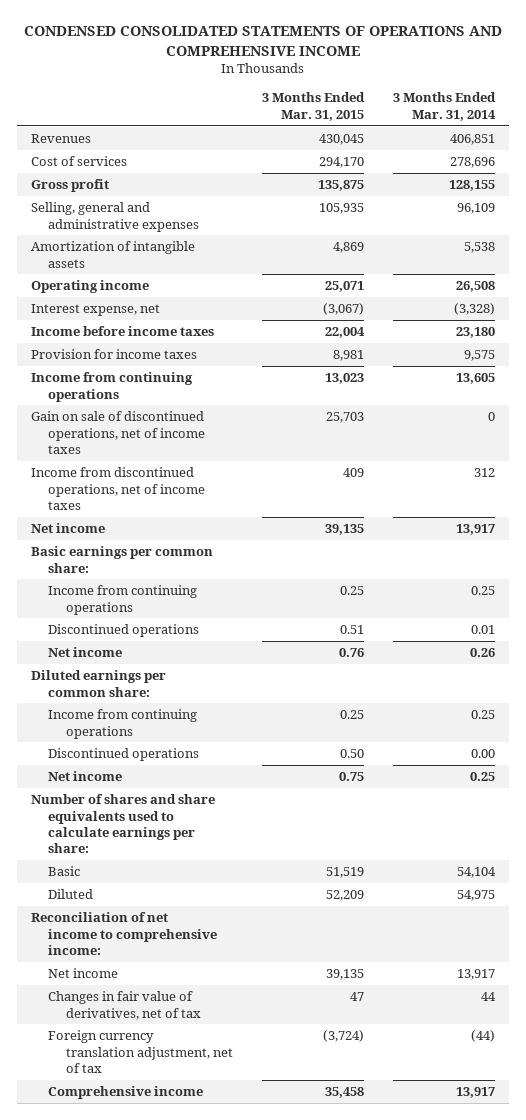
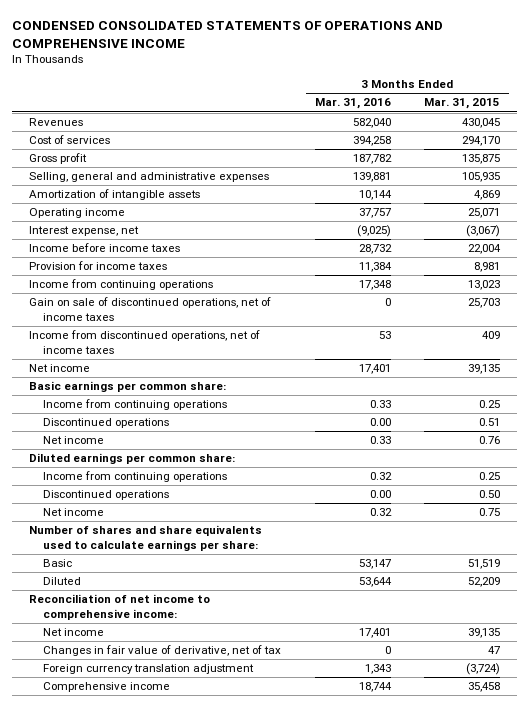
- | 3 Months Ended Mar. 31, 2015 | 3 Months Ended Mar. 31, 2014
+ | 3 Months Ended Mar. 31, 2016 | 3 Months Ended Mar. 31, 2015
- Changes in fair value of derivatives, net of tax | 47 | 44
- Foreign currency translation adjustment, net of tax | (3,724) | (44)
+ Changes in fair value of derivative, net of tax | 0 | 47
+ Foreign currency translation adjustment | 1,343 | (3,724)

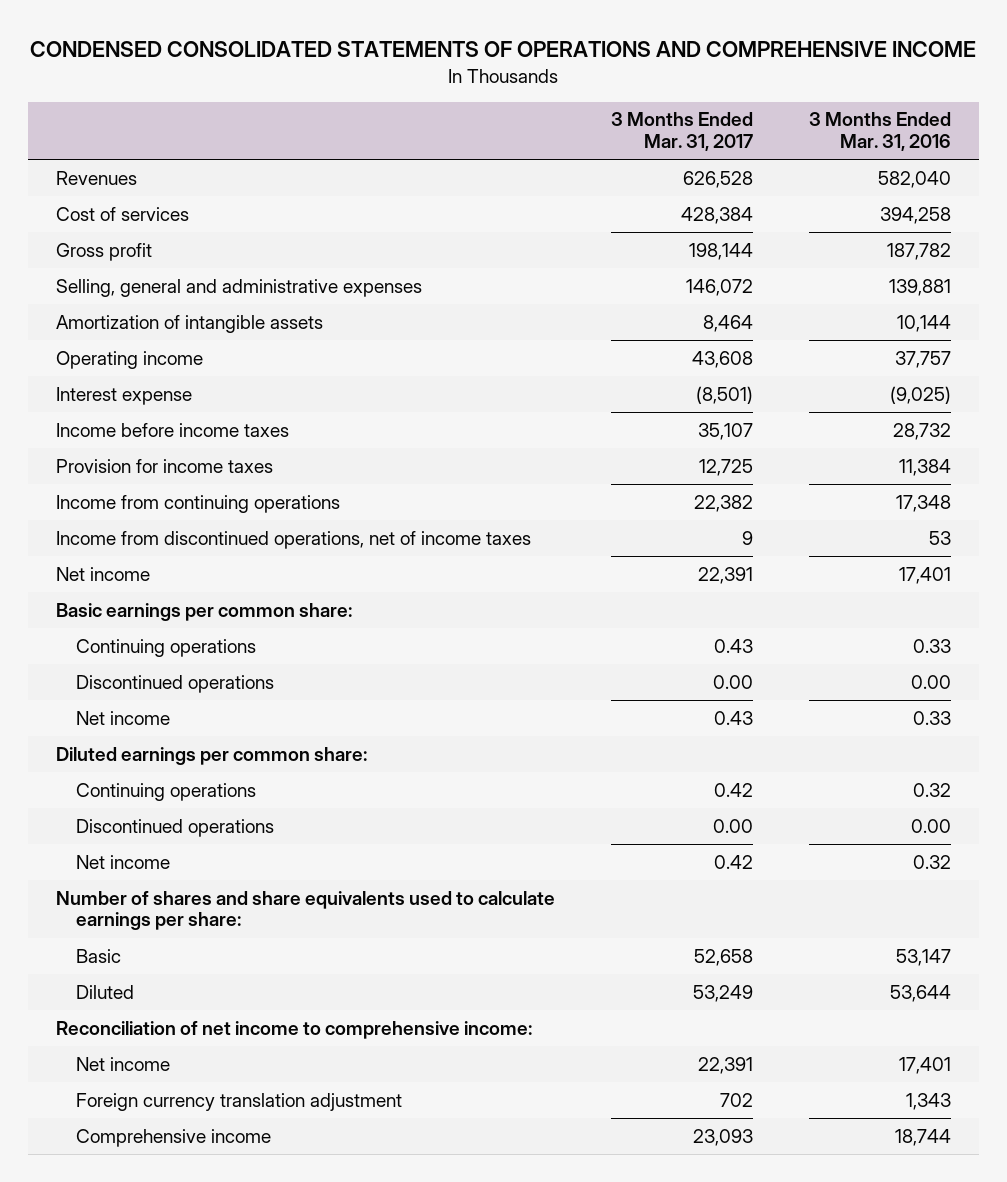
- | 3 Months Ended Mar. 31, 2016 | 3 Months Ended Mar. 31, 2015
+ | 3 Months Ended Mar. 31, 2017 | 3 Months Ended Mar. 31, 2016
- Interest expense, net | (9,025) | (3,067)
+ Interest expense | (8,501) | (9,025)
- Gain on sale of discontinued operations, net of income taxes | 0 | 25,703
- Income from continuing operations | 0.33 | 0.25
+ Continuing operations | 0.43 | 0.33
- Income from continuing operations | 0.32 | 0.25
+ Continuing operations | 0.42 | 0.32
- Changes in fair value of derivative, net of tax | 0 | 47

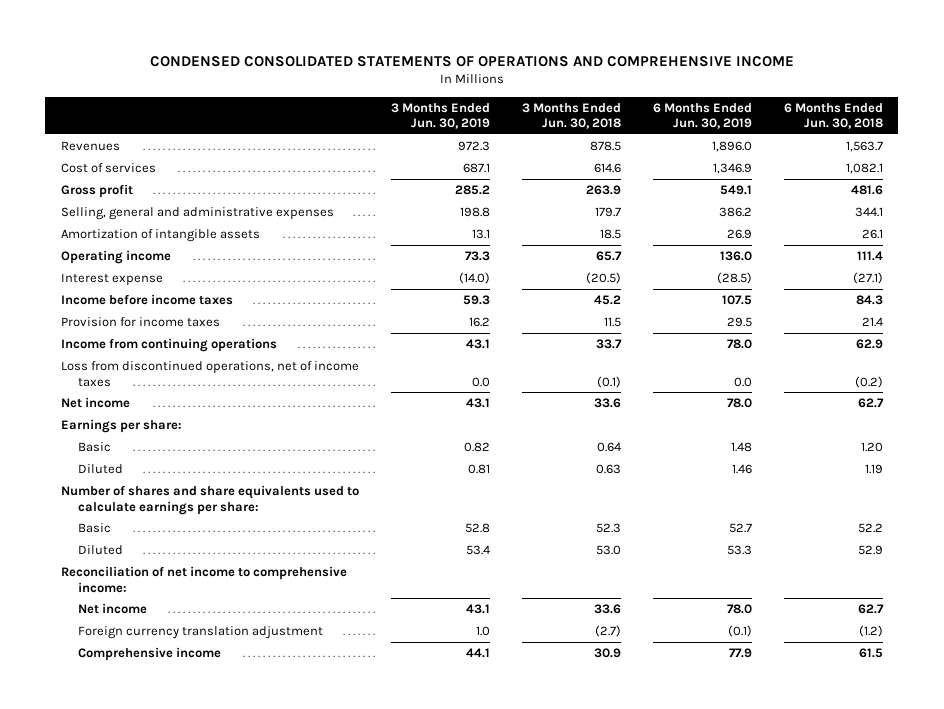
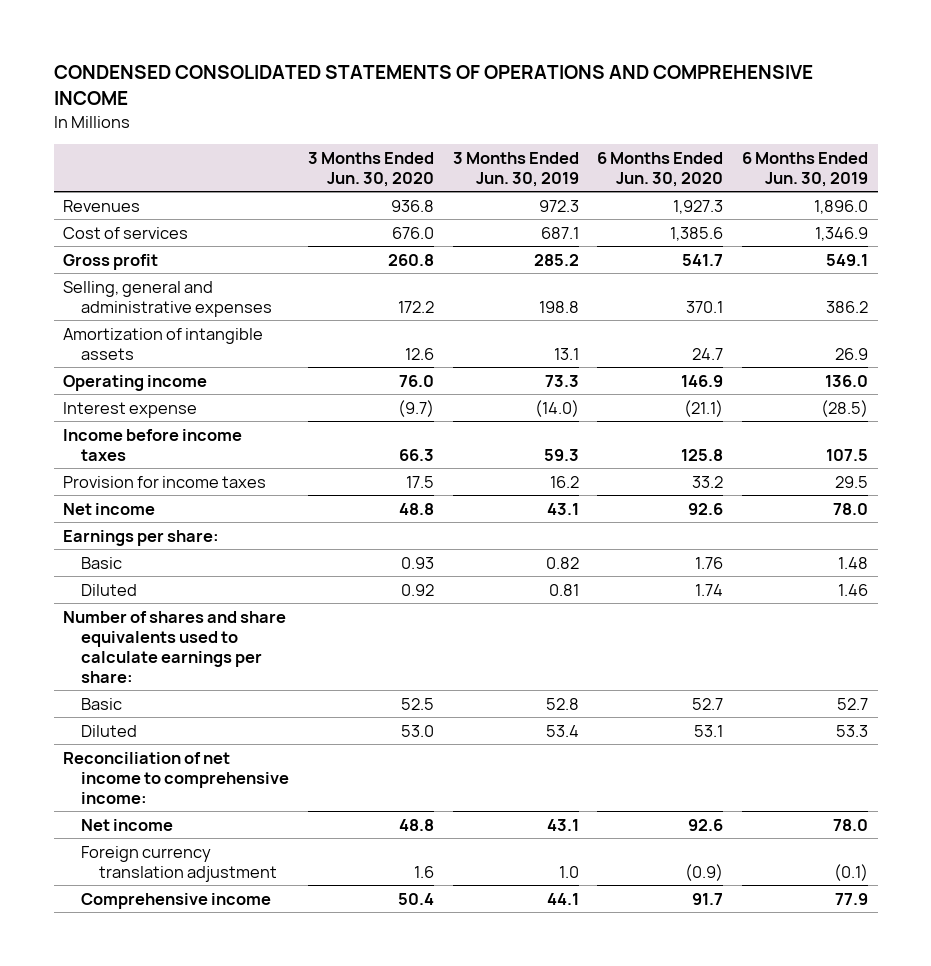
- | 3 Months Ended Jun. 30, 2019 | 3 Months Ended Jun. 30, 2018 | 6 Months Ended Jun. 30, 2019 | 6 Months Ended Jun. 30, 2018
+ | 3 Months Ended Jun. 30, 2020 | 3 Months Ended Jun. 30, 2019 | 6 Months Ended Jun. 30, 2020 | 6 Months Ended Jun. 30, 2019
- Income from continuing operations | 43.1 | 33.7 | 78.0 | 62.9
- Loss from discontinued operations, net of income taxes | 0.0 | (0.1) | 0.0 | (0.2)

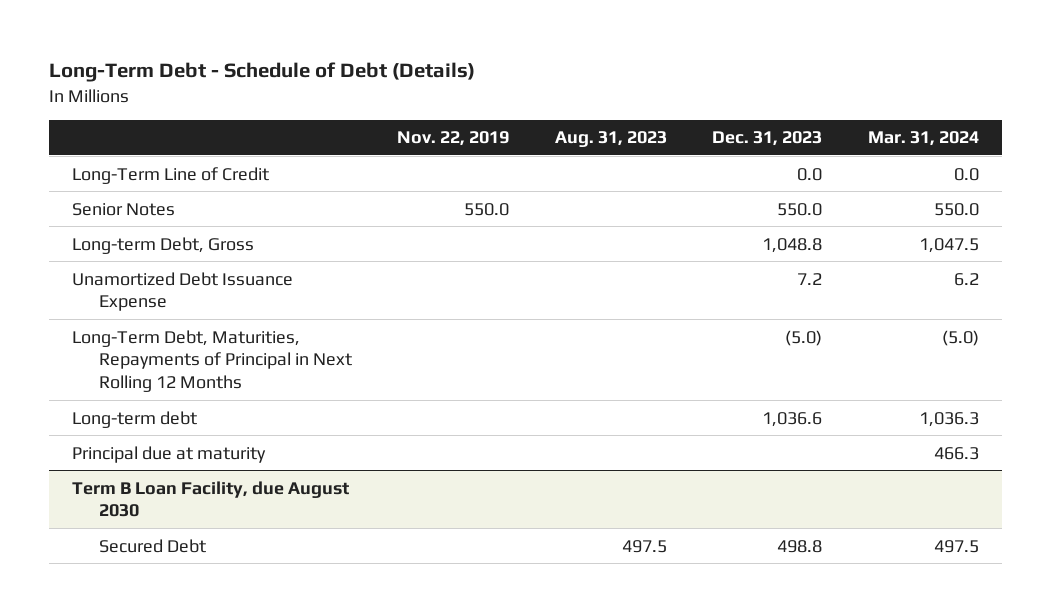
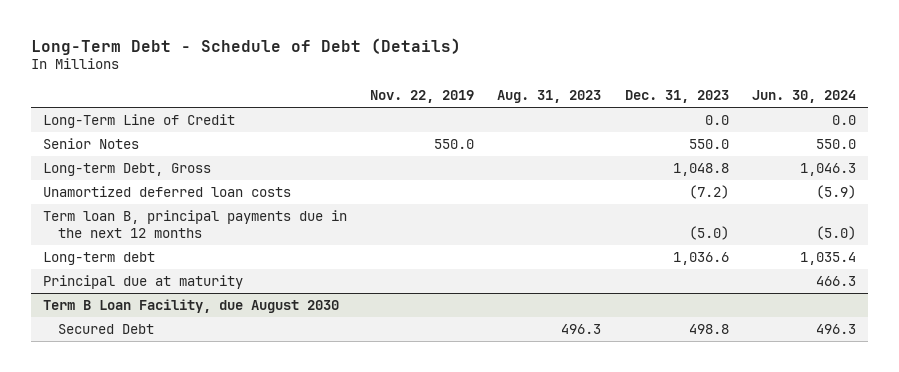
- | Nov. 22, 2019 | Aug. 31, 2023 | Dec. 31, 2023 | Mar. 31, 2024
+ | Nov. 22, 2019 | Aug. 31, 2023 | Dec. 31, 2023 | Jun. 30, 2024
- Unamortized Debt Issuance Expense | | | 7.2 | 6.2
- Long-Term Debt, Maturities, Repayments of Principal in Next Rolling 12 Months | | | (5.0) | (5.0)
+ Unamortized deferred loan costs | | | (7.2) | (5.9)
+ Term loan B, principal payments due in the next 12 months | | | (5.0) | (5.0)
@ Term B Loan Facility, due August 2030
- Secured Debt | | 497.5 | 498.8 | 497.5
+ Secured Debt | | 496.3 | 498.8 | 496.3

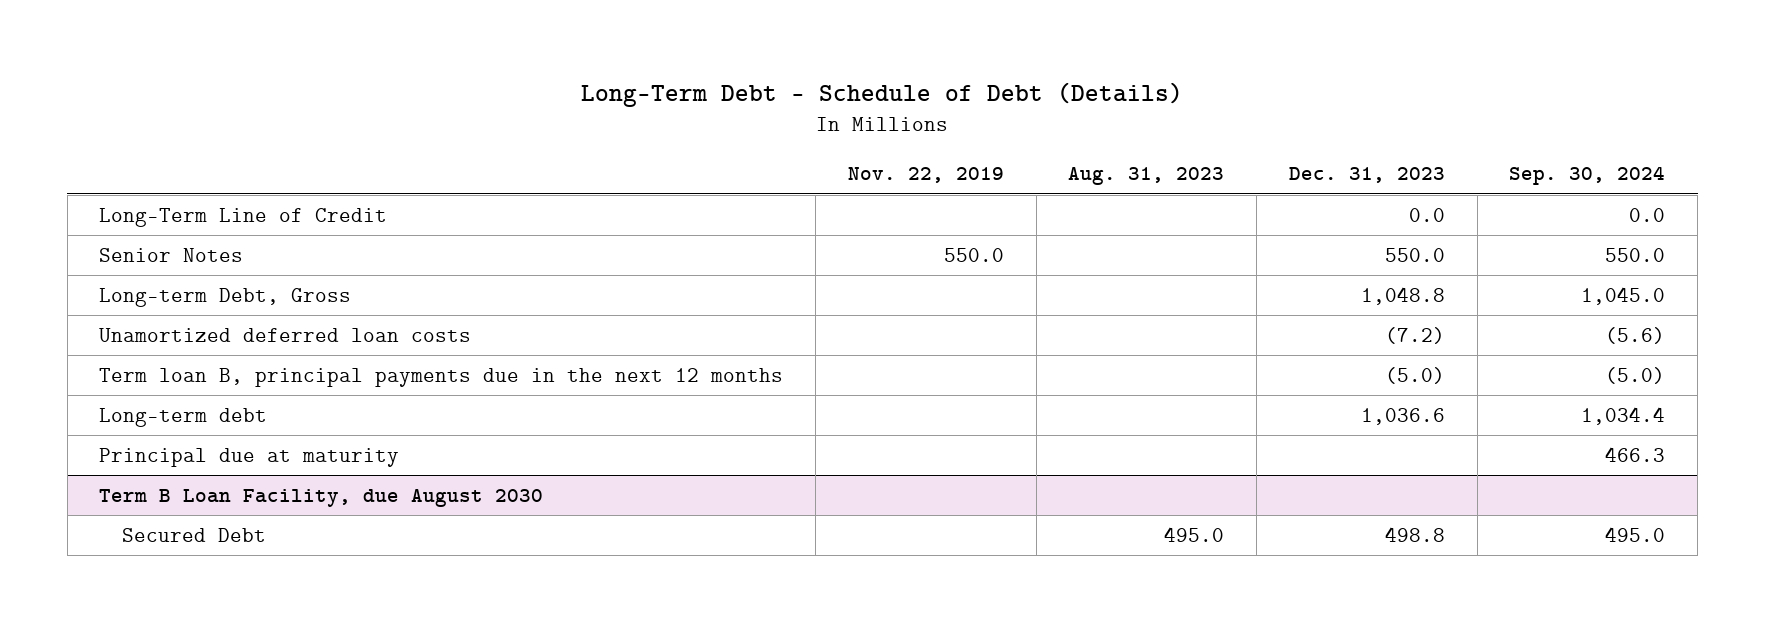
- | Nov. 22, 2019 | Aug. 31, 2023 | Dec. 31, 2023 | Jun. 30, 2024
+ | Nov. 22, 2019 | Aug. 31, 2023 | Dec. 31, 2023 | Sep. 30, 2024
@ Term B Loan Facility, due August 2030
- Secured Debt | | 496.3 | 498.8 | 496.3
+ Secured Debt | | 495.0 | 498.8 | 495.0

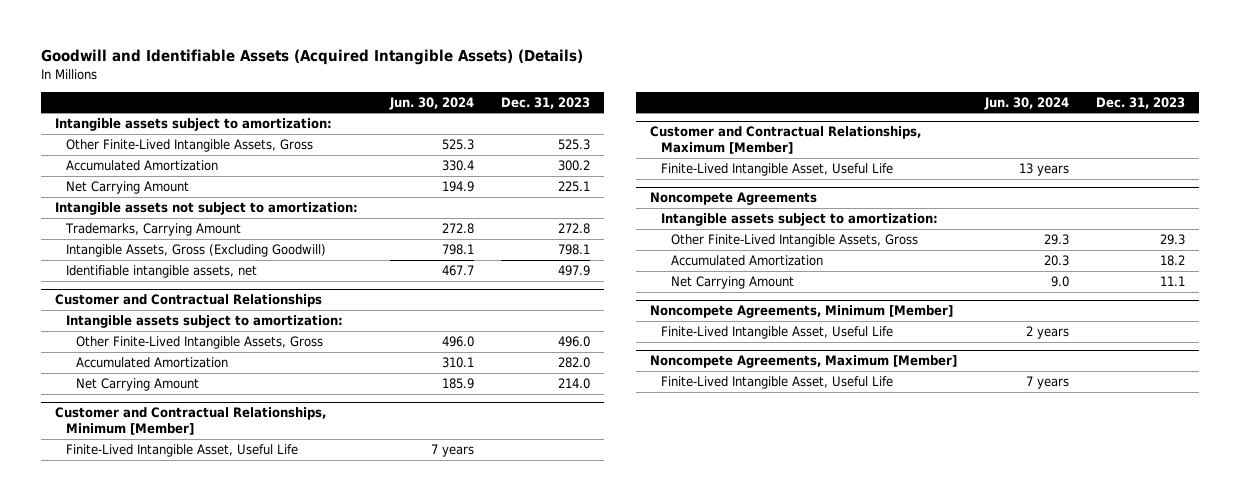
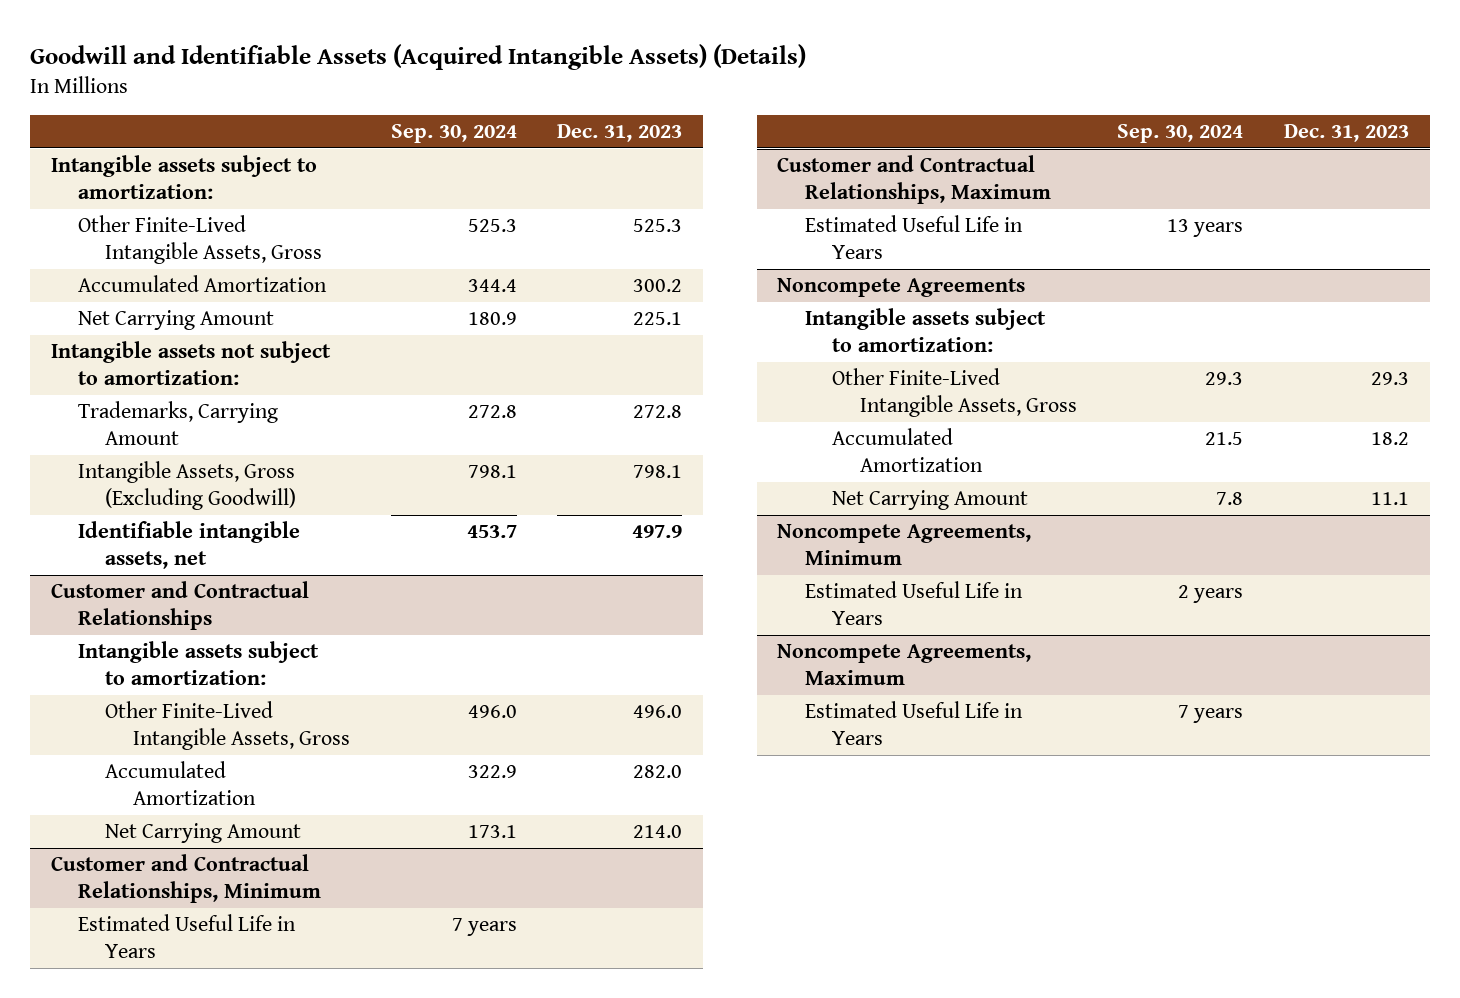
- | Jun. 30, 2024 | Dec. 31, 2023
+ | Sep. 30, 2024 | Dec. 31, 2023
- Customer and Contractual Relationships, Minimum [Member]
- Finite-Lived Intangible Asset, Useful Life | 7 years |
- Customer and Contractual Relationships, Maximum [Member]
- Finite-Lived Intangible Asset, Useful Life | 13 years |
+ Customer and Contractual Relationships, Minimum
+ Estimated Useful Life in Years | 7 years |
+ Customer and Contractual Relationships, Maximum
+ Estimated Useful Life in Years | 13 years |
- Noncompete Agreements, Minimum [Member]
- Finite-Lived Intangible Asset, Useful Life | 2 years |
- Noncompete Agreements, Maximum [Member]
- Finite-Lived Intangible Asset, Useful Life | 7 years |
+ Noncompete Agreements, Minimum
+ Estimated Useful Life in Years | 2 years |
+ Noncompete Agreements, Maximum
+ Estimated Useful Life in Years | 7 years |

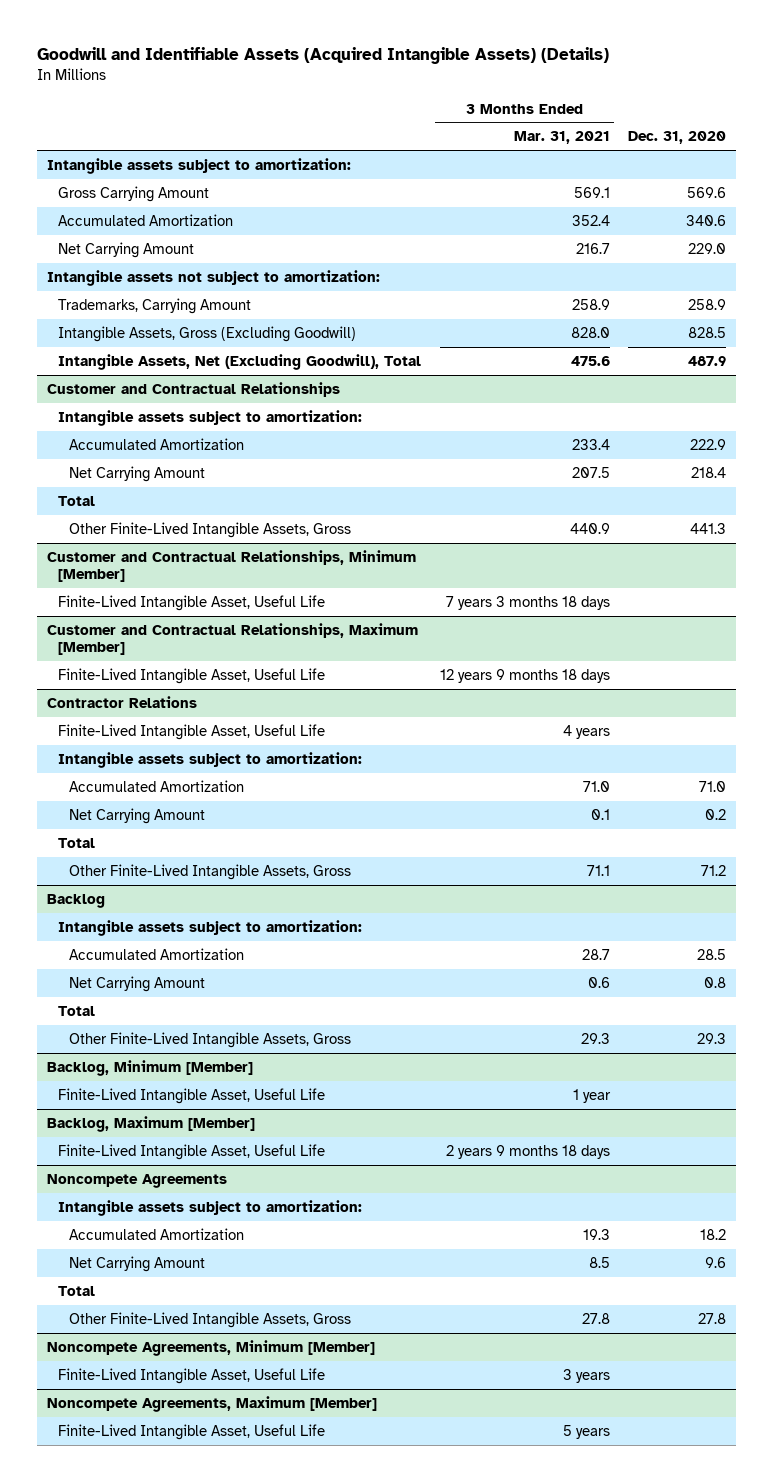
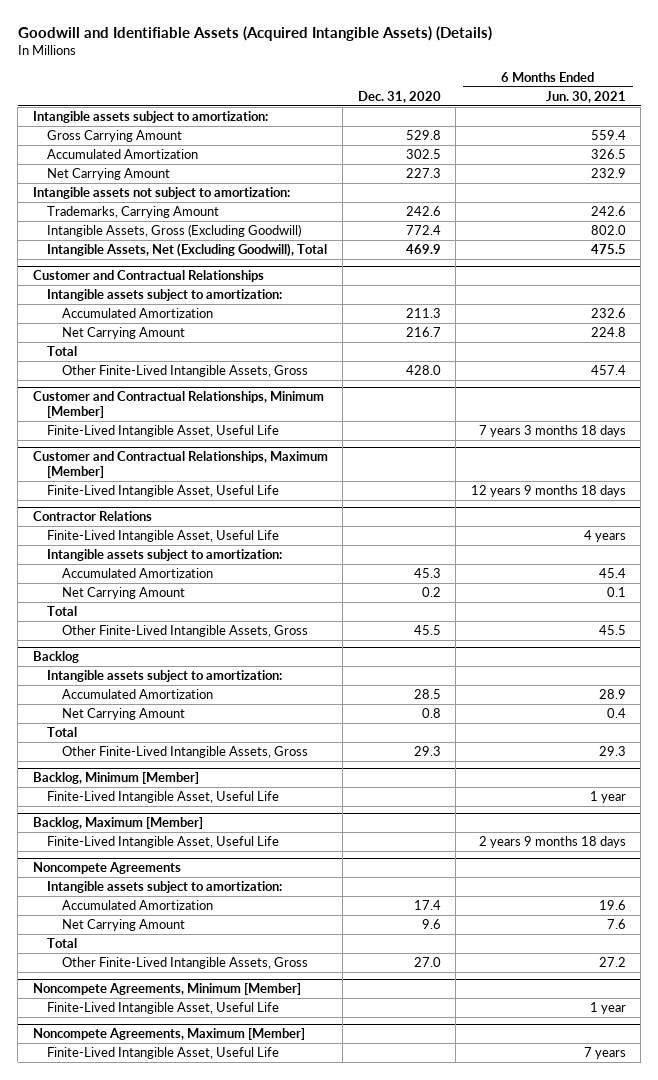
- | 3 Months Ended Mar. 31, 2021 | Dec. 31, 2020
+ | Dec. 31, 2020 | 6 Months Ended Jun. 30, 2021
- Gross Carrying Amount | 569.1 | 569.6
- Accumulated Amortization | 352.4 | 340.6
- Net Carrying Amount | 216.7 | 229.0
+ Gross Carrying Amount | 529.8 | 559.4
+ Accumulated Amortization | 302.5 | 326.5
+ Net Carrying Amount | 227.3 | 232.9
- Trademarks, Carrying Amount | 258.9 | 258.9
- Intangible Assets, Gross (Excluding Goodwill) | 828.0 | 828.5
- Intangible Assets, Net (Excluding Goodwill), Total | 475.6 | 487.9
+ Trademarks, Carrying Amount | 242.6 | 242.6
+ Intangible Assets, Gross (Excluding Goodwill) | 772.4 | 802.0
+ Intangible Assets, Net (Excluding Goodwill), Total | 469.9 | 475.5
@ Customer and Contractual Relationships
- Accumulated Amortization | 233.4 | 222.9
- Net Carrying Amount | 207.5 | 218.4
+ Accumulated Amortization | 211.3 | 232.6
+ Net Carrying Amount | 216.7 | 224.8
- Other Finite-Lived Intangible Assets, Gross | 440.9 | 441.3
+ Other Finite-Lived Intangible Assets, Gross | 428.0 | 457.4
@ Contractor Relations
- Accumulated Amortization | 71.0 | 71.0
+ Accumulated Amortization | 45.3 | 45.4
- Other Finite-Lived Intangible Assets, Gross | 71.1 | 71.2
+ Other Finite-Lived Intangible Assets, Gross | 45.5 | 45.5
@ Noncompete Agreements
- Accumulated Amortization | 19.3 | 18.2
+ Accumulated Amortization | 17.4 | 19.6
- Other Finite-Lived Intangible Assets, Gross | 27.8 | 27.8
+ Other Finite-Lived Intangible Assets, Gross | 27.0 | 27.2

